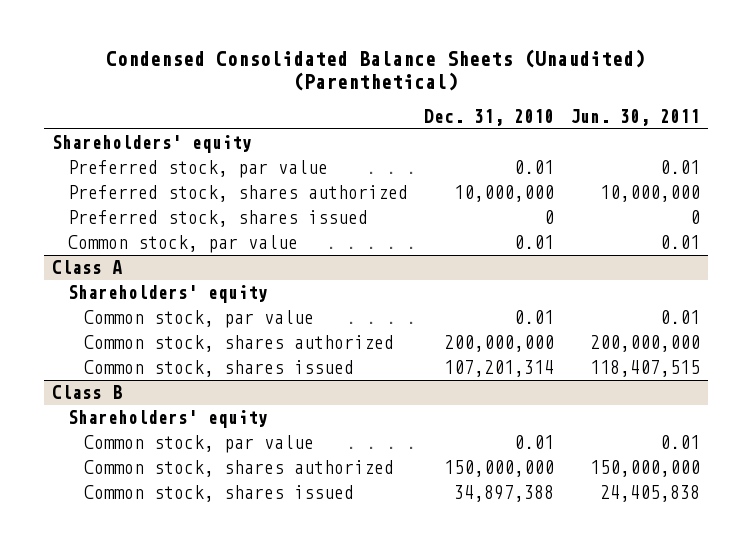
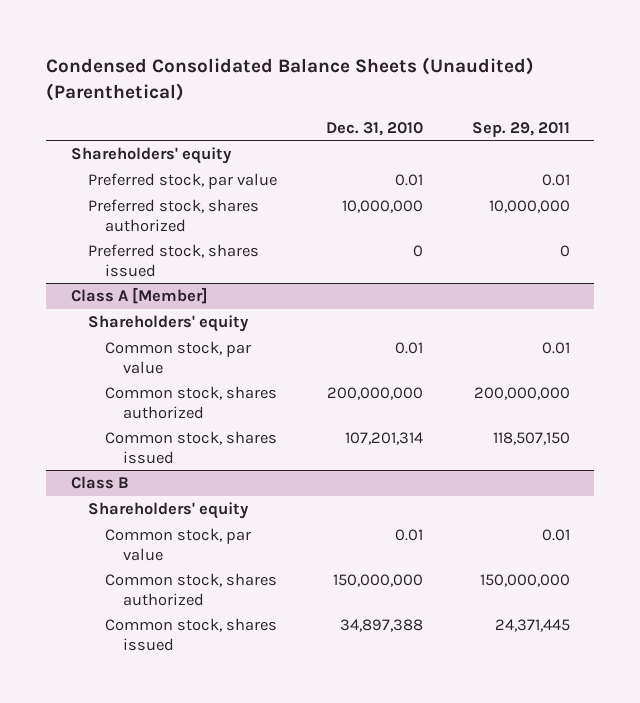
- | Dec. 31, 2010 | Jun. 30, 2011
+ | Dec. 31, 2010 | Sep. 29, 2011
- Common stock, par value | 0.01 | 0.01
- Class A
+ Class A [Member]

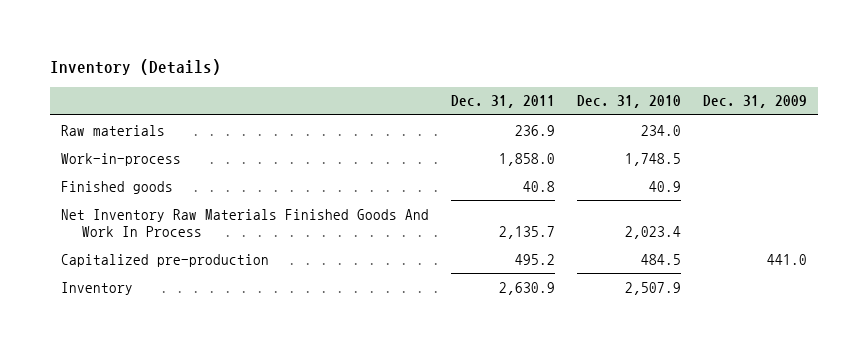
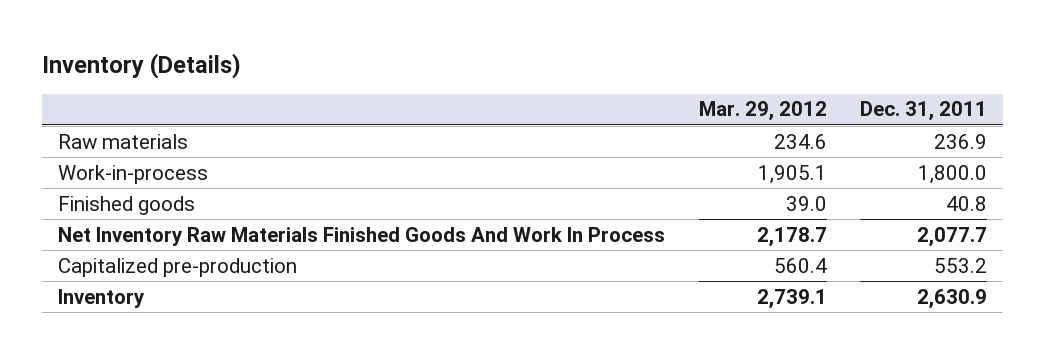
- | Dec. 31, 2011 | Dec. 31, 2010 | Dec. 31, 2009
+ | Mar. 29, 2012 | Dec. 31, 2011
- Work-in-process | 1,858.0 | 1,748.5 |
+ Work-in-process | 1,905.1 | 1,800.0
- Net Inventory Raw Materials Finished Goods And Work In Process | 2,135.7 | 2,023.4 |
- Capitalized pre-production | 495.2 | 484.5 | 441.0
+ Net Inventory Raw Materials Finished Goods And Work In Process | 2,178.7 | 2,077.7
+ Capitalized pre-production | 560.4 | 553.2

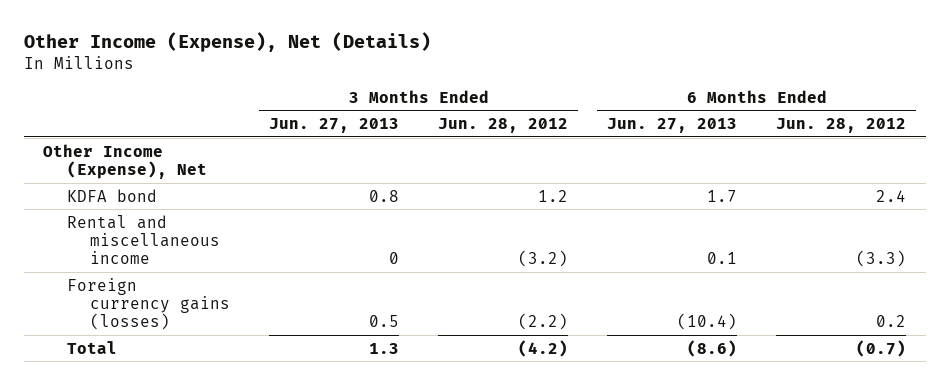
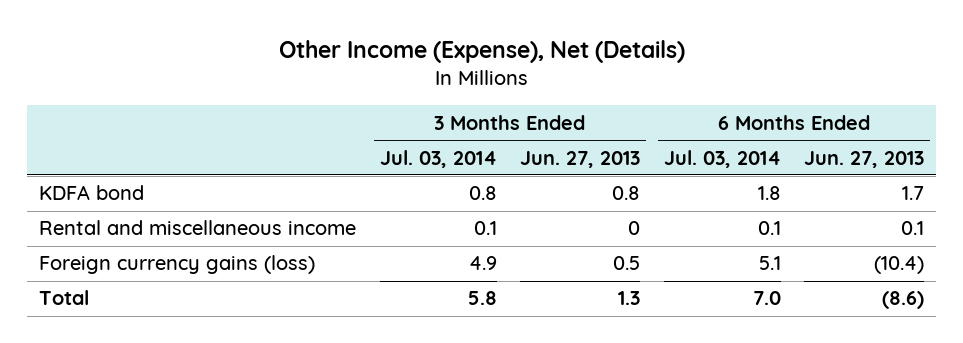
- | 3 Months Ended Jun. 27, 2013 | 3 Months Ended Jun. 28, 2012 | 6 Months Ended Jun. 27, 2013 | 6 Months Ended Jun. 28, 2012
+ | 3 Months Ended Jul. 03, 2014 | 3 Months Ended Jun. 27, 2013 | 6 Months Ended Jul. 03, 2014 | 6 Months Ended Jun. 27, 2013
- Other Income (Expense), Net
- Foreign currency gains (losses) | 0.5 | (2.2) | (10.4) | 0.2
+ Foreign currency gains (loss) | 4.9 | 0.5 | 5.1 | (10.4)

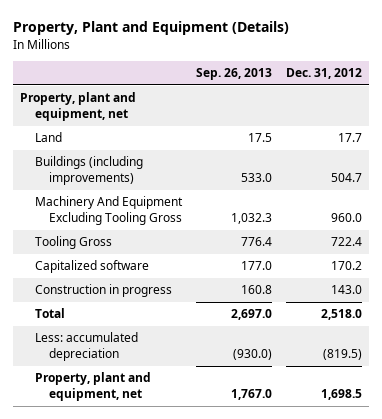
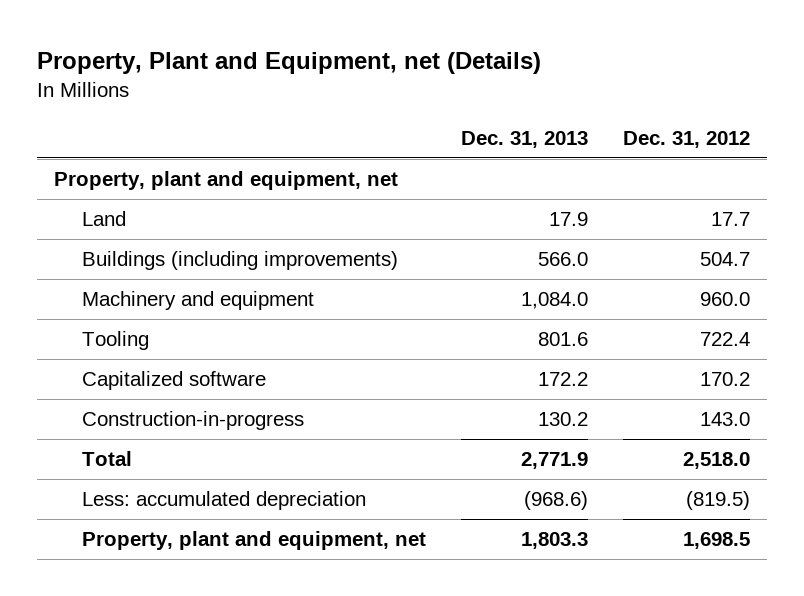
- Property, Plant and Equipment (Details)
+ Property, Plant and Equipment, net (Details)
- | Sep. 26, 2013 | Dec. 31, 2012
+ | Dec. 31, 2013 | Dec. 31, 2012
- Machinery And Equipment Excluding Tooling Gross | 1,032.3 | 960.0
- Tooling Gross | 776.4 | 722.4
+ Machinery and equipment | 1,084.0 | 960.0
+ Tooling | 801.6 | 722.4
- Construction in progress | 160.8 | 143.0
+ Construction-in-progress | 130.2 | 143.0

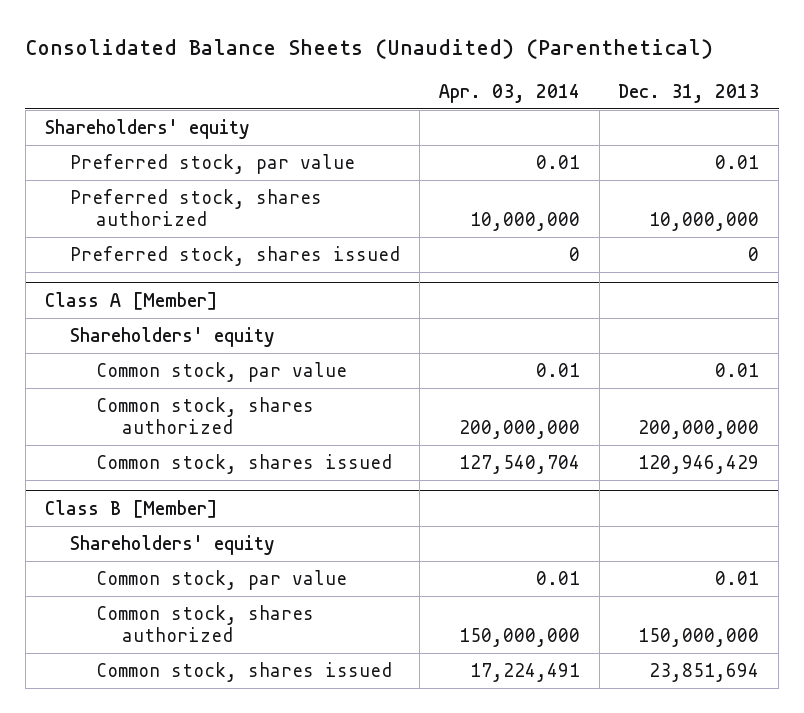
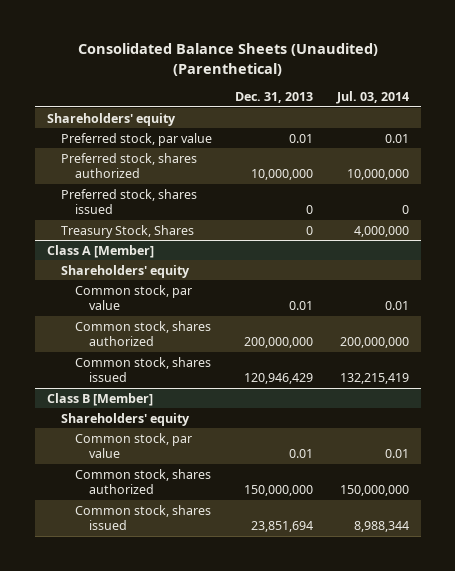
- | Apr. 03, 2014 | Dec. 31, 2013
+ | Dec. 31, 2013 | Jul. 03, 2014
+ Treasury Stock, Shares | 0 | 4,000,000

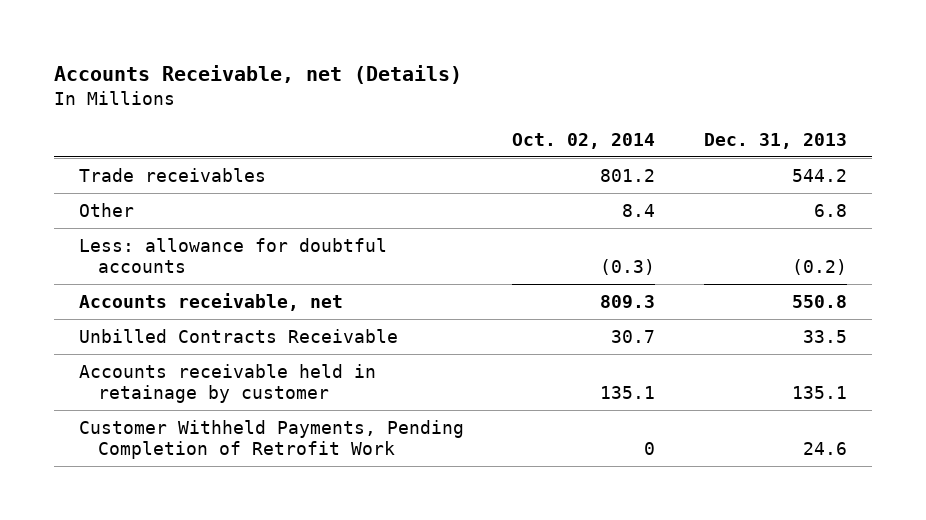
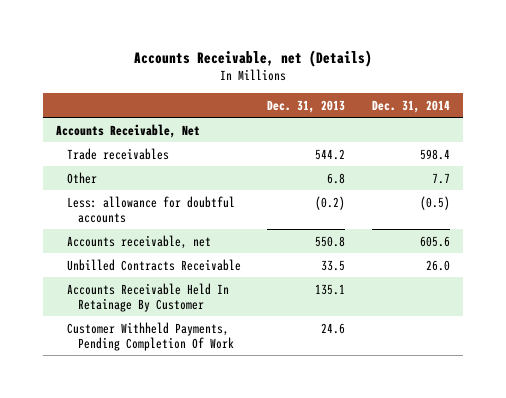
- | Oct. 02, 2014 | Dec. 31, 2013
+ | Dec. 31, 2013 | Dec. 31, 2014
+ Accounts Receivable, Net
- Accounts receivable held in retainage by customer | 135.1 | 135.1
- Customer Withheld Payments, Pending Completion of Retrofit Work | 0 | 24.6
+ Accounts Receivable Held In Retainage By Customer | 135.1 |
+ Customer Withheld Payments, Pending Completion Of Work | 24.6 |

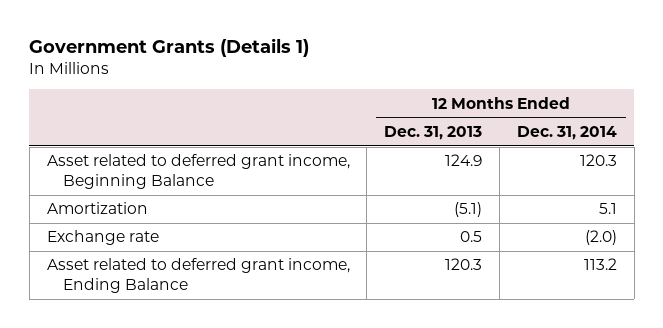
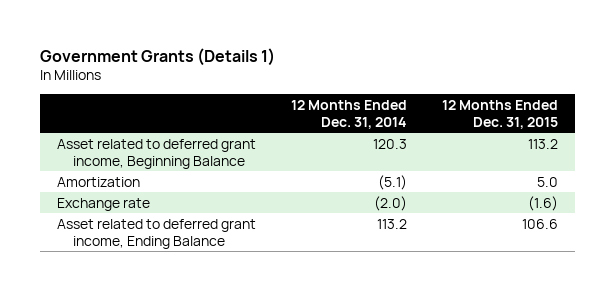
- | 12 Months Ended Dec. 31, 2013 | 12 Months Ended Dec. 31, 2014
+ | 12 Months Ended Dec. 31, 2014 | 12 Months Ended Dec. 31, 2015
- Amortization | (5.1) | 5.1
+ Amortization | (5.1) | 5.0

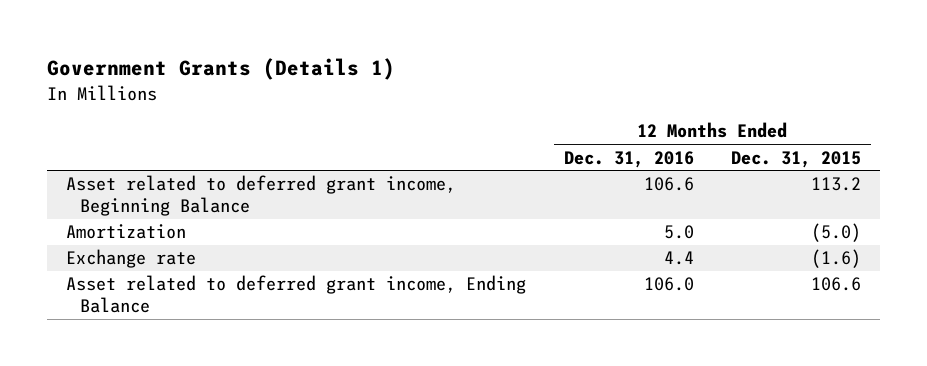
- | 12 Months Ended Dec. 31, 2014 | 12 Months Ended Dec. 31, 2015
+ | 12 Months Ended Dec. 31, 2016 | 12 Months Ended Dec. 31, 2015
- Amortization | (5.1) | 5.0
+ Amortization | 5.0 | (5.0)

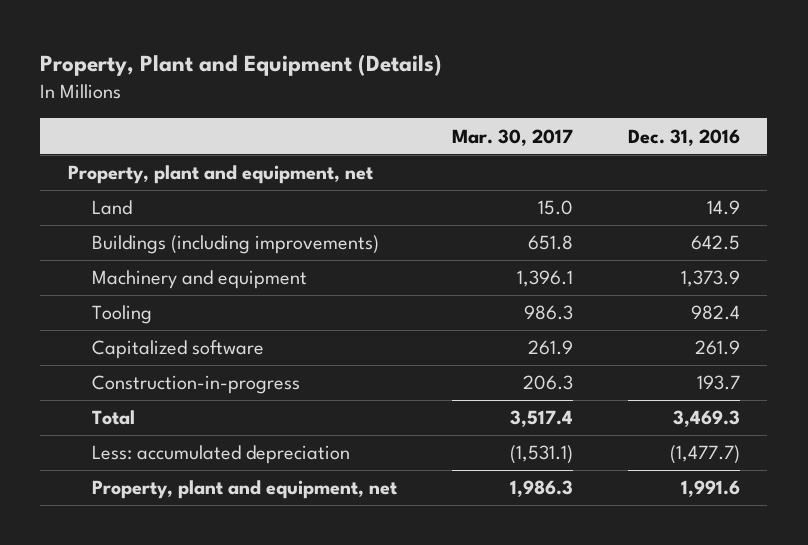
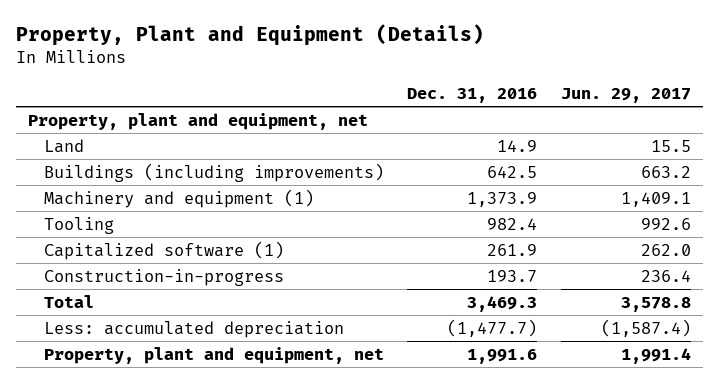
- | Mar. 30, 2017 | Dec. 31, 2016
+ | Dec. 31, 2016 | Jun. 29, 2017
- Machinery and equipment | 1,396.1 | 1,373.9
+ Machinery and equipment (1) | 1,373.9 | 1,409.1
- Capitalized software | 261.9 | 261.9
+ Capitalized software (1) | 261.9 | 262.0

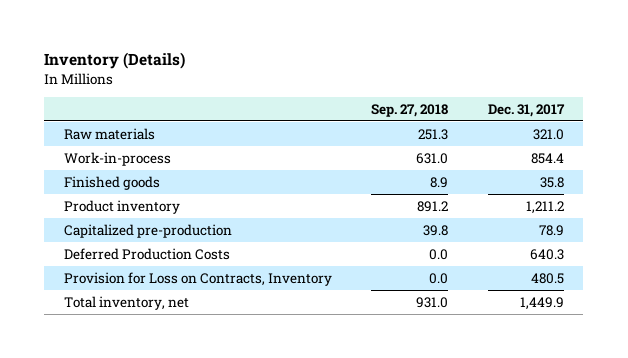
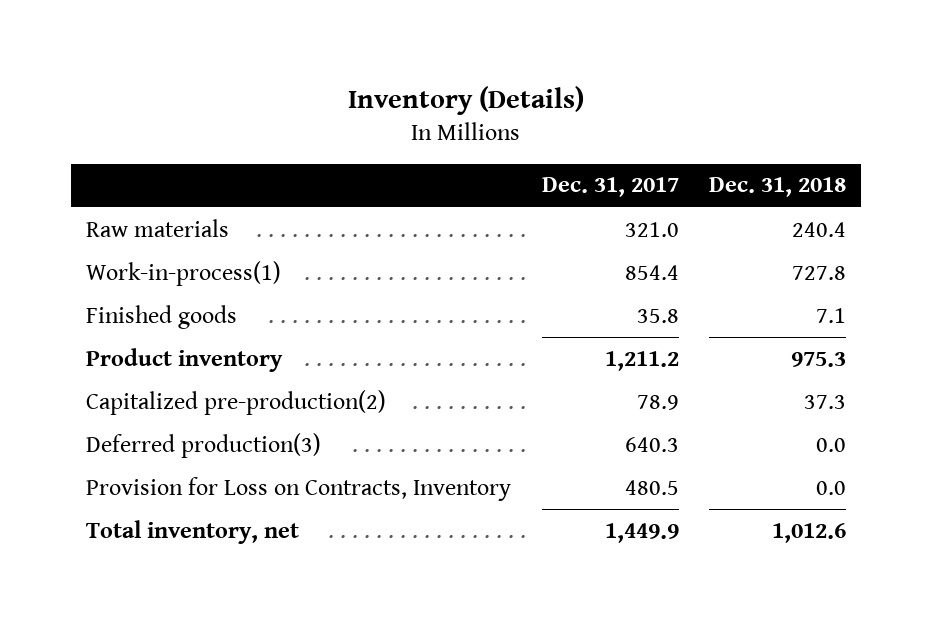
- | Sep. 27, 2018 | Dec. 31, 2017
+ | Dec. 31, 2017 | Dec. 31, 2018
- Work-in-process | 631.0 | 854.4
+ Work-in-process(1) | 854.4 | 727.8
- Capitalized pre-production | 39.8 | 78.9
- Deferred Production Costs | 0.0 | 640.3
+ Capitalized pre-production(2) | 78.9 | 37.3
+ Deferred production(3) | 640.3 | 0.0

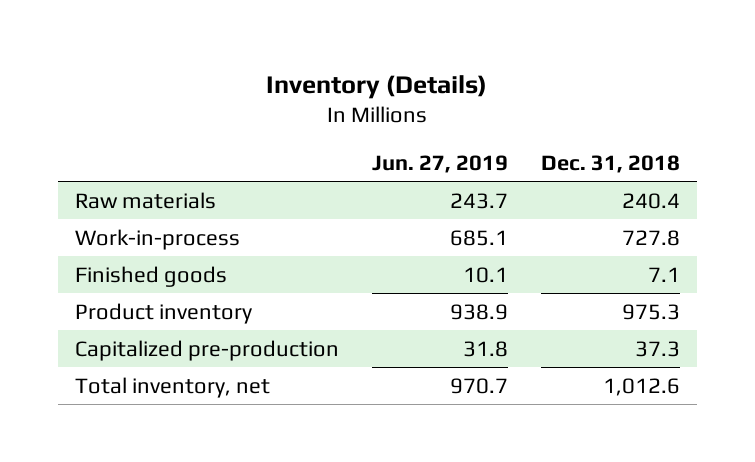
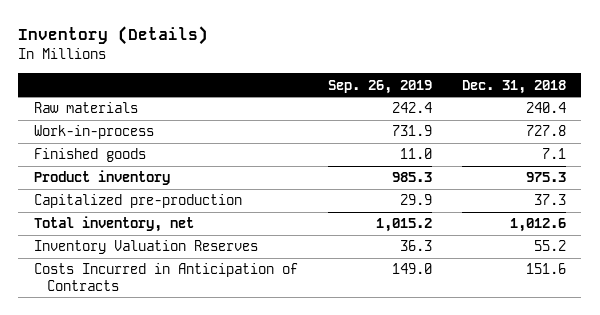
- | Jun. 27, 2019 | Dec. 31, 2018
+ | Sep. 26, 2019 | Dec. 31, 2018
+ Inventory Valuation Reserves | 36.3 | 55.2
+ Costs Incurred in Anticipation of Contracts | 149.0 | 151.6

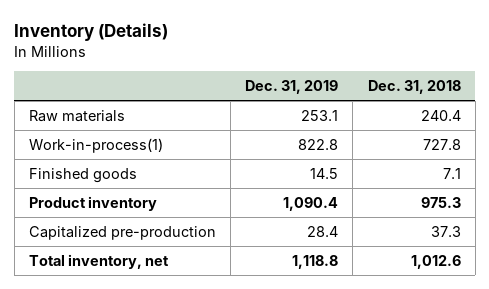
- | Sep. 26, 2019 | Dec. 31, 2018
+ | Dec. 31, 2019 | Dec. 31, 2018
- Work-in-process | 731.9 | 727.8
+ Work-in-process(1) | 822.8 | 727.8
- Inventory Valuation Reserves | 36.3 | 55.2
- Costs Incurred in Anticipation of Contracts | 149.0 | 151.6

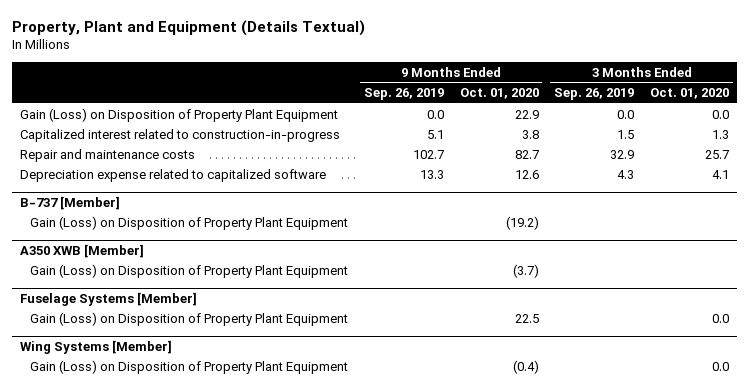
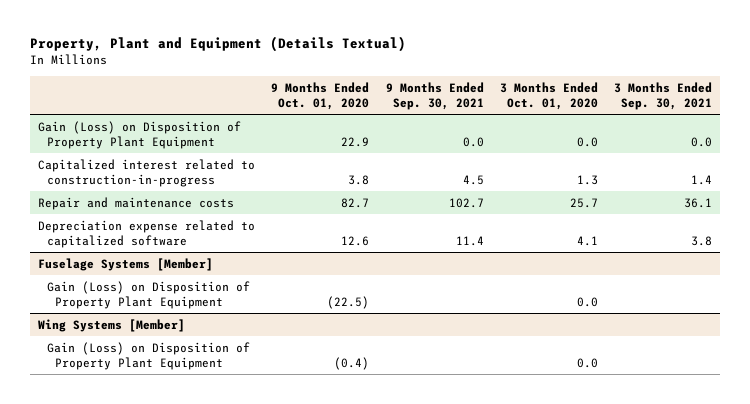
- | 9 Months Ended Sep. 26, 2019 | 9 Months Ended Oct. 01, 2020 | 3 Months Ended Sep. 26, 2019 | 3 Months Ended Oct. 01, 2020
+ | 9 Months Ended Oct. 01, 2020 | 9 Months Ended Sep. 30, 2021 | 3 Months Ended Oct. 01, 2020 | 3 Months Ended Sep. 30, 2021
- B-737 [Member]
- Gain (Loss) on Disposition of Property Plant Equipment | | (19.2) | |
- A350 XWB [Member]
- Gain (Loss) on Disposition of Property Plant Equipment | | (3.7) | |
@ Fuselage Systems [Member]
- Gain (Loss) on Disposition of Property Plant Equipment | | 22.5 | | 0.0
+ Gain (Loss) on Disposition of Property Plant Equipment | (22.5) | | 0.0 |

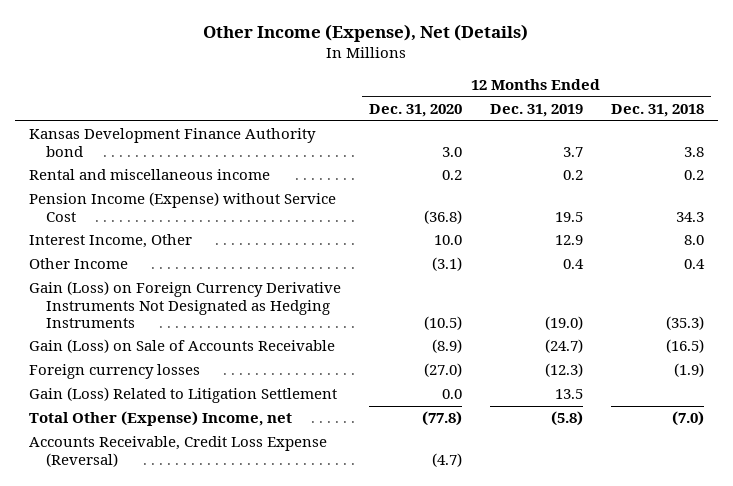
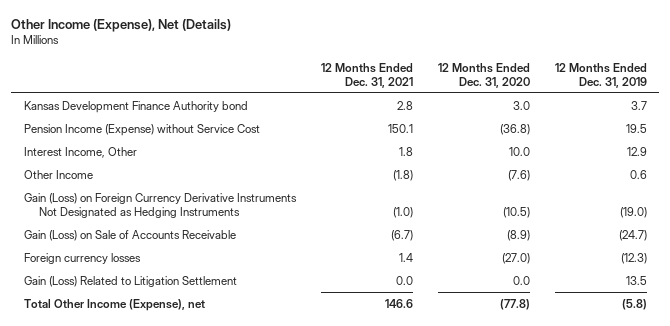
- | 12 Months Ended Dec. 31, 2020 | 12 Months Ended Dec. 31, 2019 | 12 Months Ended Dec. 31, 2018
+ | 12 Months Ended Dec. 31, 2021 | 12 Months Ended Dec. 31, 2020 | 12 Months Ended Dec. 31, 2019
- Rental and miscellaneous income | 0.2 | 0.2 | 0.2
- Other Income | (3.1) | 0.4 | 0.4
+ Other Income | (1.8) | (7.6) | 0.6
- Total Other (Expense) Income, net | (77.8) | (5.8) | (7.0)
- Accounts Receivable, Credit Loss Expense (Reversal) | (4.7) | |
+ Total Other Income (Expense), net | 146.6 | (77.8) | (5.8)

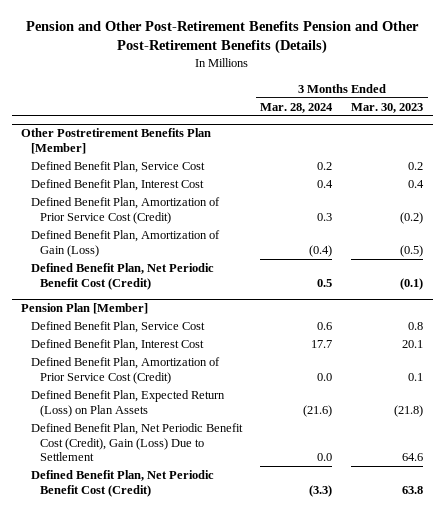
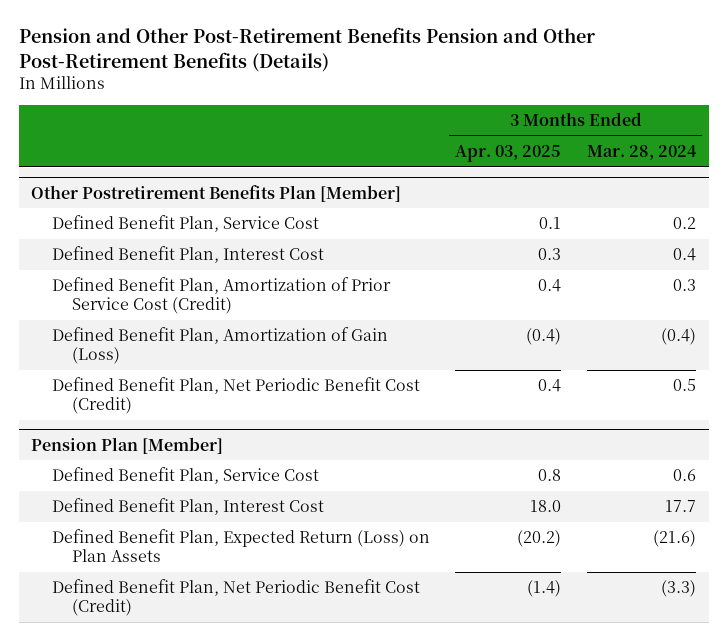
- | 3 Months Ended Mar. 28, 2024 | 3 Months Ended Mar. 30, 2023
+ | 3 Months Ended Apr. 03, 2025 | 3 Months Ended Mar. 28, 2024
@ Pension Plan [Member]
- Defined Benefit Plan, Amortization of Prior Service Cost (Credit) | 0.0 | 0.1
- Defined Benefit Plan, Net Periodic Benefit Cost (Credit), Gain (Loss) Due to Settlement | 0.0 | 64.6

